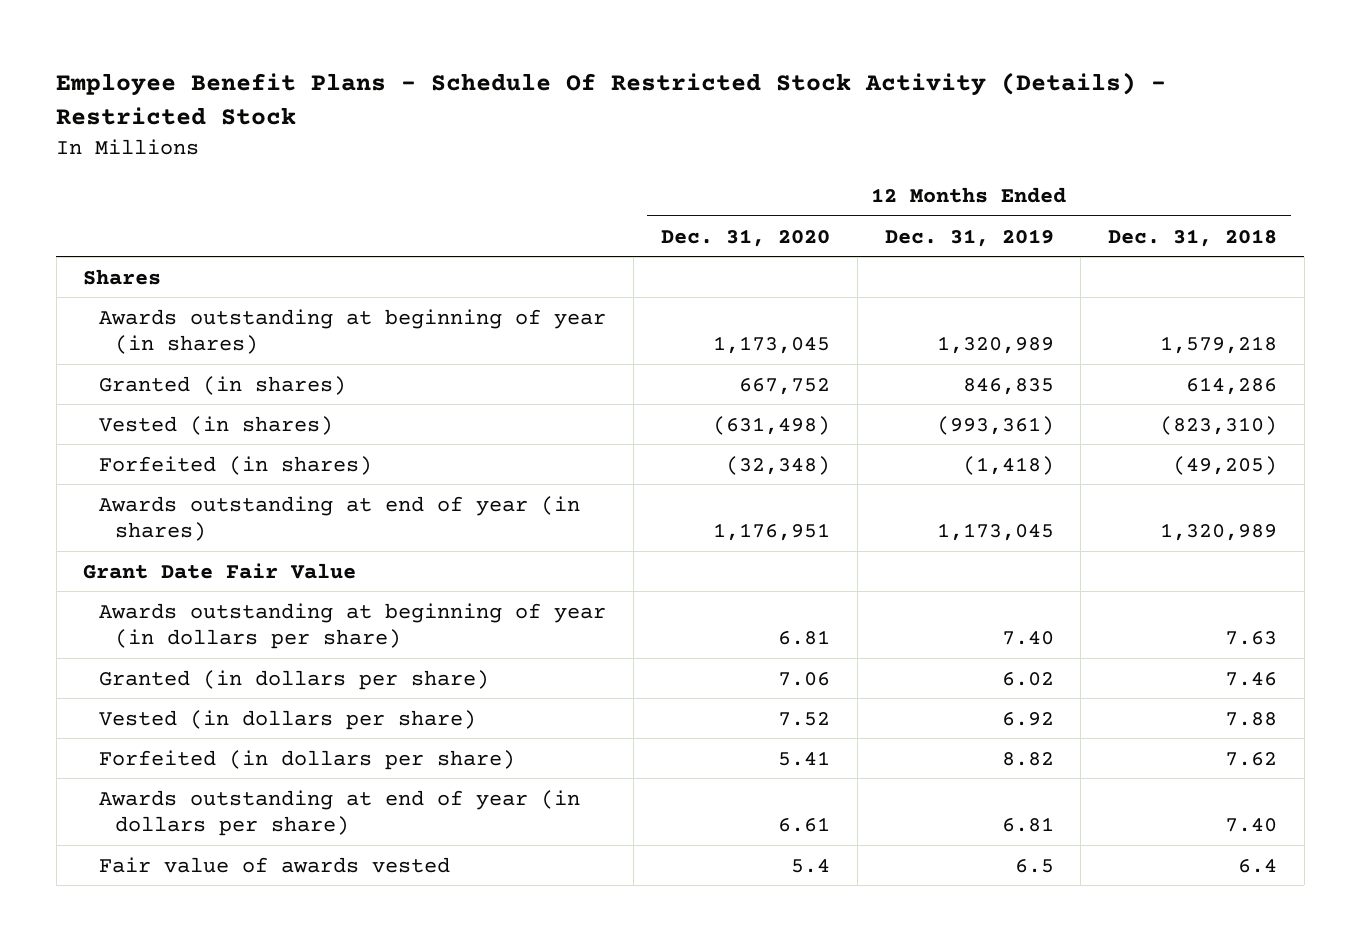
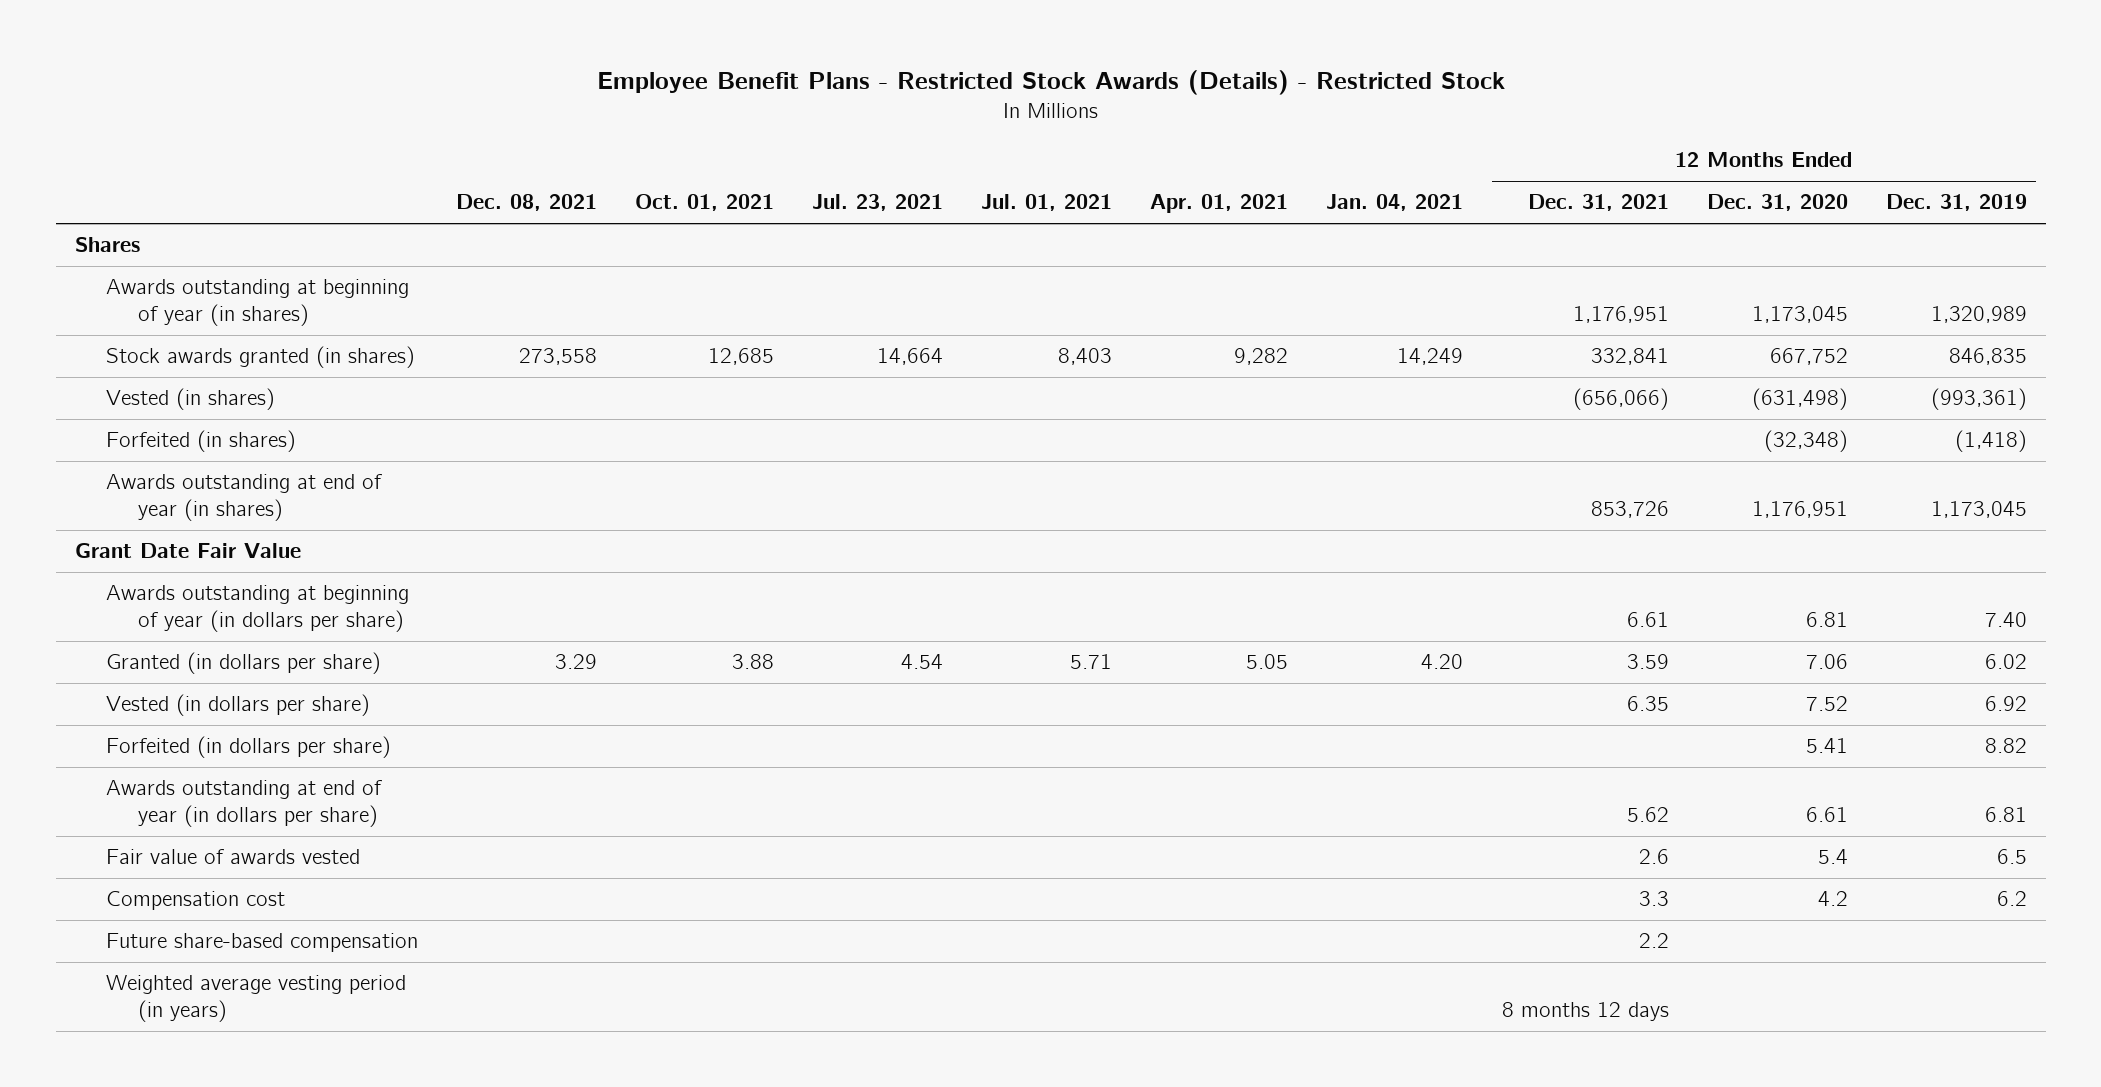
- Employee Benefit Plans - Schedule Of Restricted Stock Activity (Details) - Restricted Stock
+ Employee Benefit Plans - Restricted Stock Awards (Details) - Restricted Stock
- | 12 Months Ended Dec. 31, 2020 | 12 Months Ended Dec. 31, 2019 | 12 Months Ended Dec. 31, 2018
+ | Dec. 08, 2021 | Oct. 01, 2021 | Jul. 23, 2021 | Jul. 01, 2021 | Apr. 01, 2021 | Jan. 04, 2021 | 12 Months Ended Dec. 31, 2021 | 12 Months Ended Dec. 31, 2020 | 12 Months Ended Dec. 31, 2019
- Granted (in shares) | 667,752 | 846,835 | 614,286
+ Stock awards granted (in shares) | 273,558 | 12,685 | 14,664 | 8,403 | 9,282 | 14,249 | 332,841 | 667,752 | 846,835
+ Compensation cost | | | | | | | 3.3 | 4.2 | 6.2
+ Future share-based compensation | | | | | | | 2.2 | |
+ Weighted average vesting period (in years) | | | | | | | 8 months 12 days | |

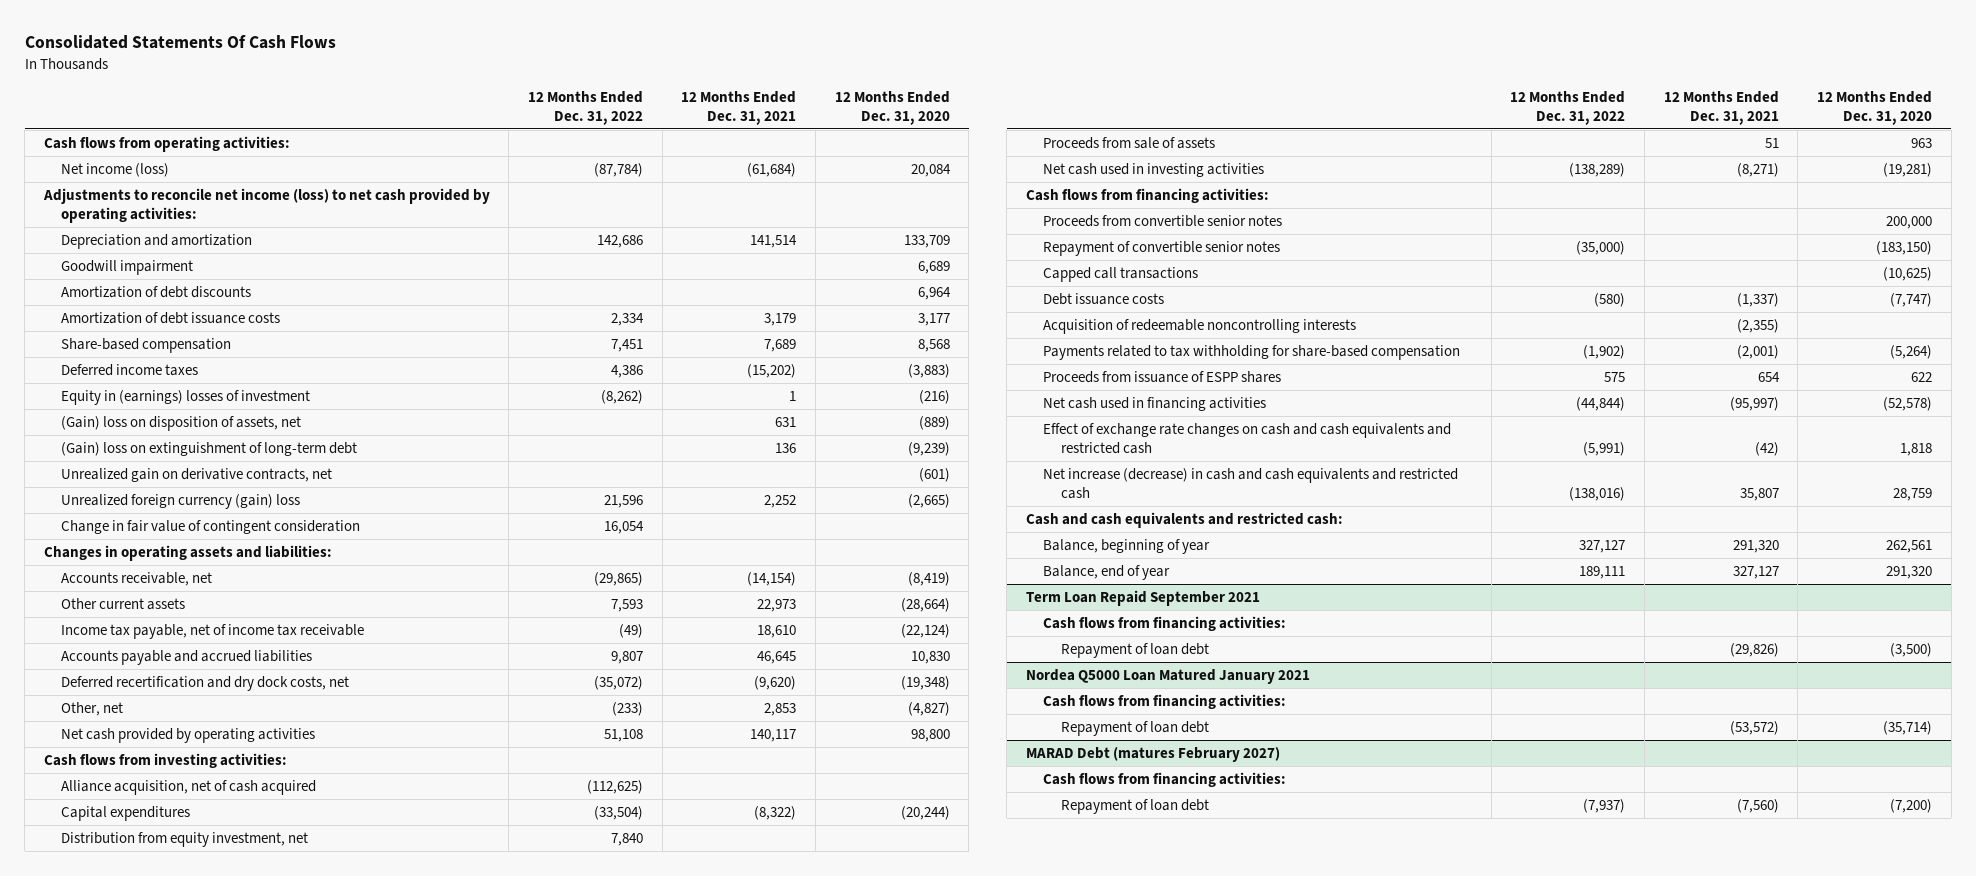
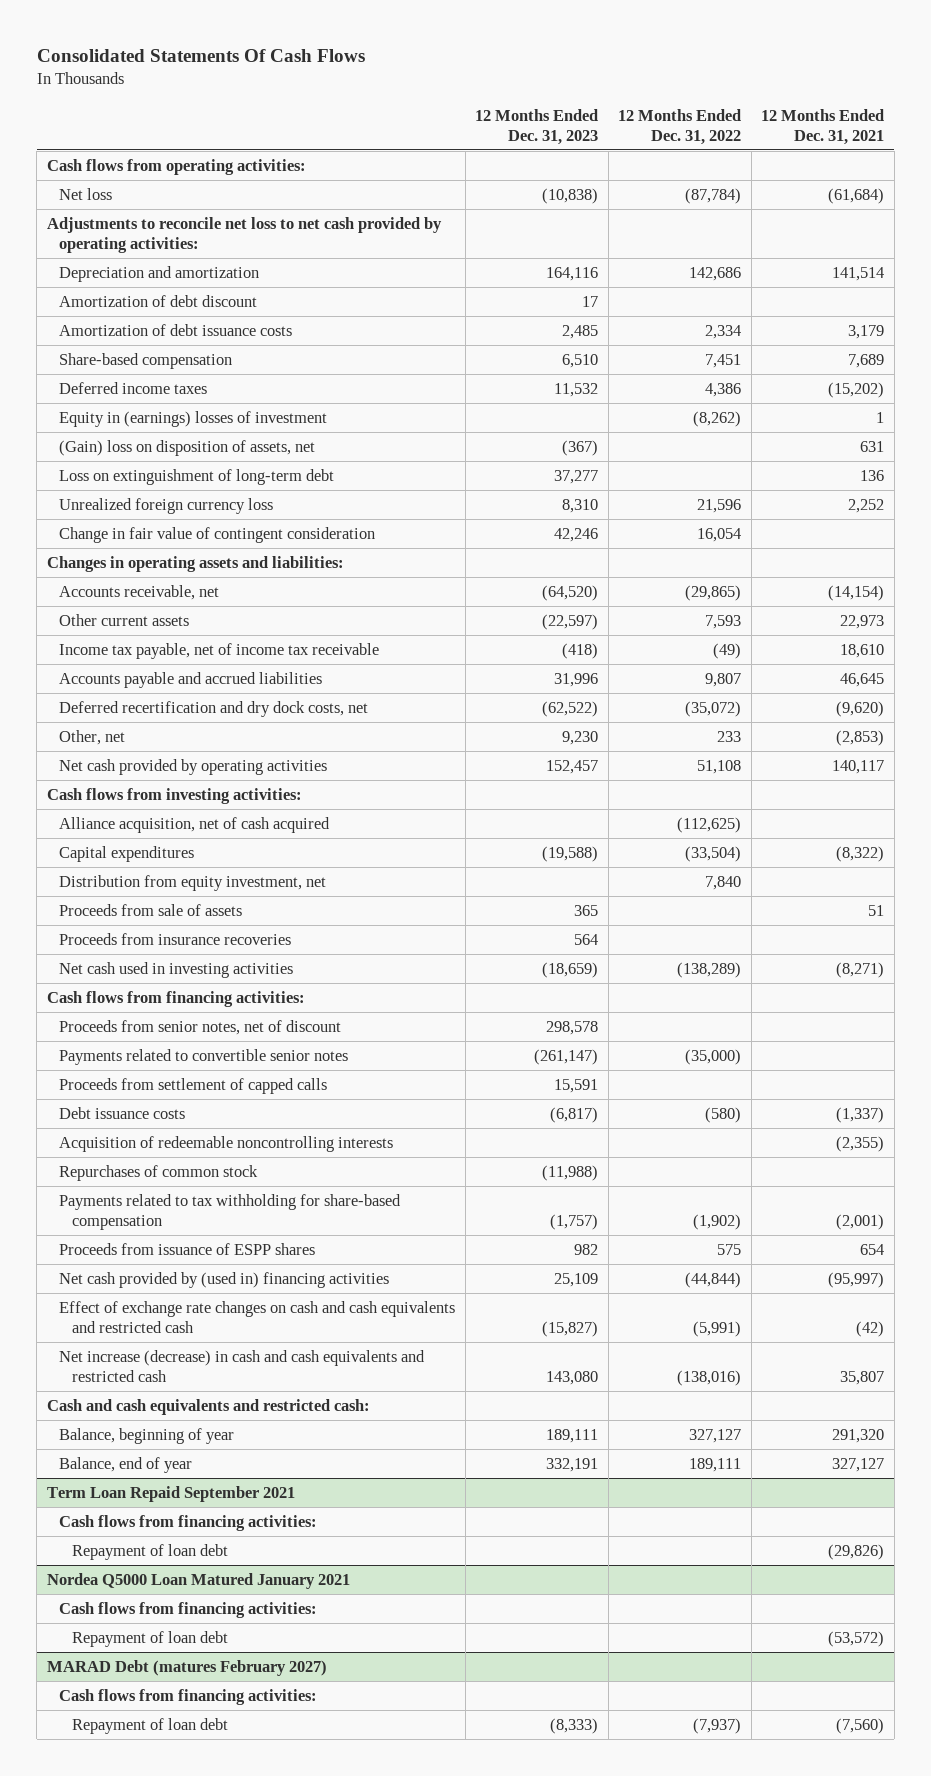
- | 12 Months Ended Dec. 31, 2022 | 12 Months Ended Dec. 31, 2021 | 12 Months Ended Dec. 31, 2020
+ | 12 Months Ended Dec. 31, 2023 | 12 Months Ended Dec. 31, 2022 | 12 Months Ended Dec. 31, 2021
- Net income (loss) | (87,784) | (61,684) | 20,084
- Adjustments to reconcile net income (loss) to net cash provided by operating activities:
+ Net loss | (10,838) | (87,784) | (61,684)
+ Adjustments to reconcile net loss to net cash provided by operating activities:
- Goodwill impairment | | | 6,689
- Amortization of debt discounts | | | 6,964
+ Amortization of debt discount | 17 | |
- (Gain) loss on extinguishment of long-term debt | | 136 | (9,239)
- Unrealized gain on derivative contracts, net | | | (601)
- Unrealized foreign currency (gain) loss | 21,596 | 2,252 | (2,665)
+ Loss on extinguishment of long-term debt | 37,277 | | 136
+ Unrealized foreign currency loss | 8,310 | 21,596 | 2,252
- Other, net | (233) | 2,853 | (4,827)
+ Other, net | 9,230 | 233 | (2,853)
+ Proceeds from insurance recoveries | 564 | |
- Proceeds from convertible senior notes | | | 200,000
- Repayment of convertible senior notes | (35,000) | | (183,150)
- Capped call transactions | | | (10,625)
+ Proceeds from senior notes, net of discount | 298,578 | |
+ Payments related to convertible senior notes | (261,147) | (35,000) |
+ Proceeds from settlement of capped calls | 15,591 | |
+ Repurchases of common stock | (11,988) | |
- Net cash used in financing activities | (44,844) | (95,997) | (52,578)
+ Net cash provided by (used in) financing activities | 25,109 | (44,844) | (95,997)

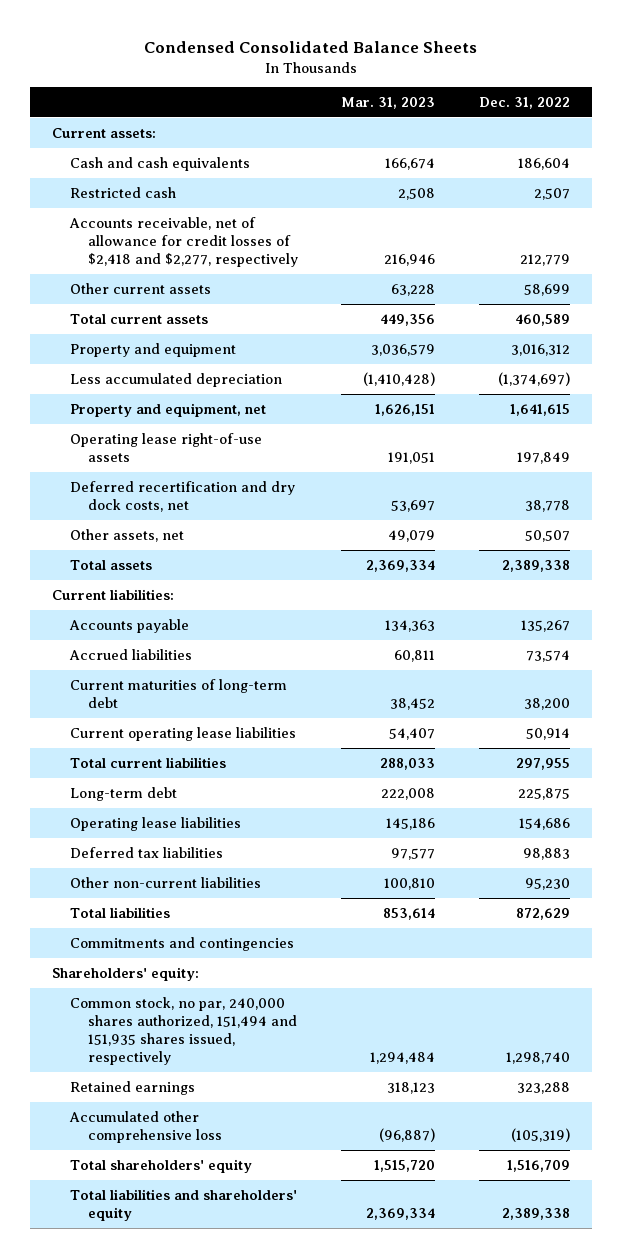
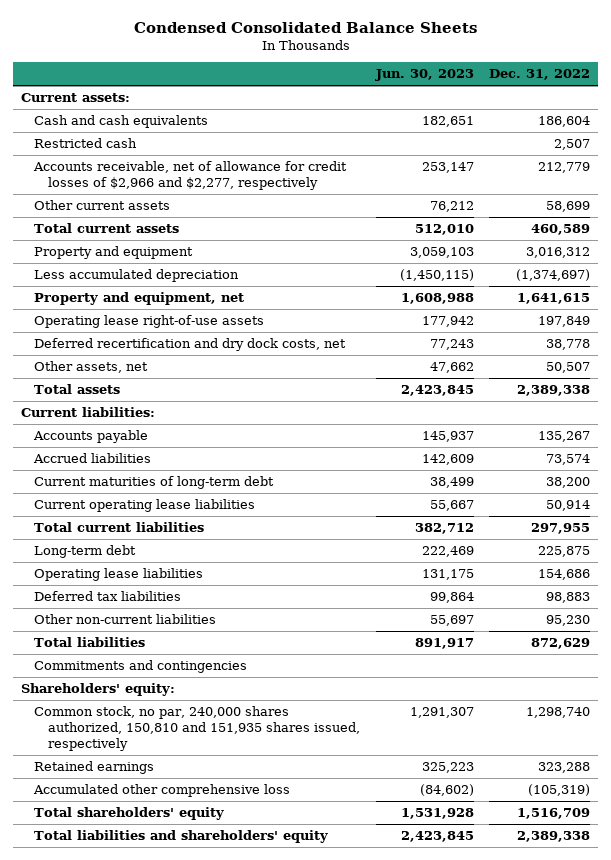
- | Mar. 31, 2023 | Dec. 31, 2022
+ | Jun. 30, 2023 | Dec. 31, 2022
- Accounts receivable, net of allowance for credit losses of $2,418 and $2,277, respectively | 216,946 | 212,779
+ Accounts receivable, net of allowance for credit losses of $2,966 and $2,277, respectively | 253,147 | 212,779
- Common stock, no par, 240,000 shares authorized, 151,494 and 151,935 shares issued, respectively | 1,294,484 | 1,298,740
+ Common stock, no par, 240,000 shares authorized, 150,810 and 151,935 shares issued, respectively | 1,291,307 | 1,298,740

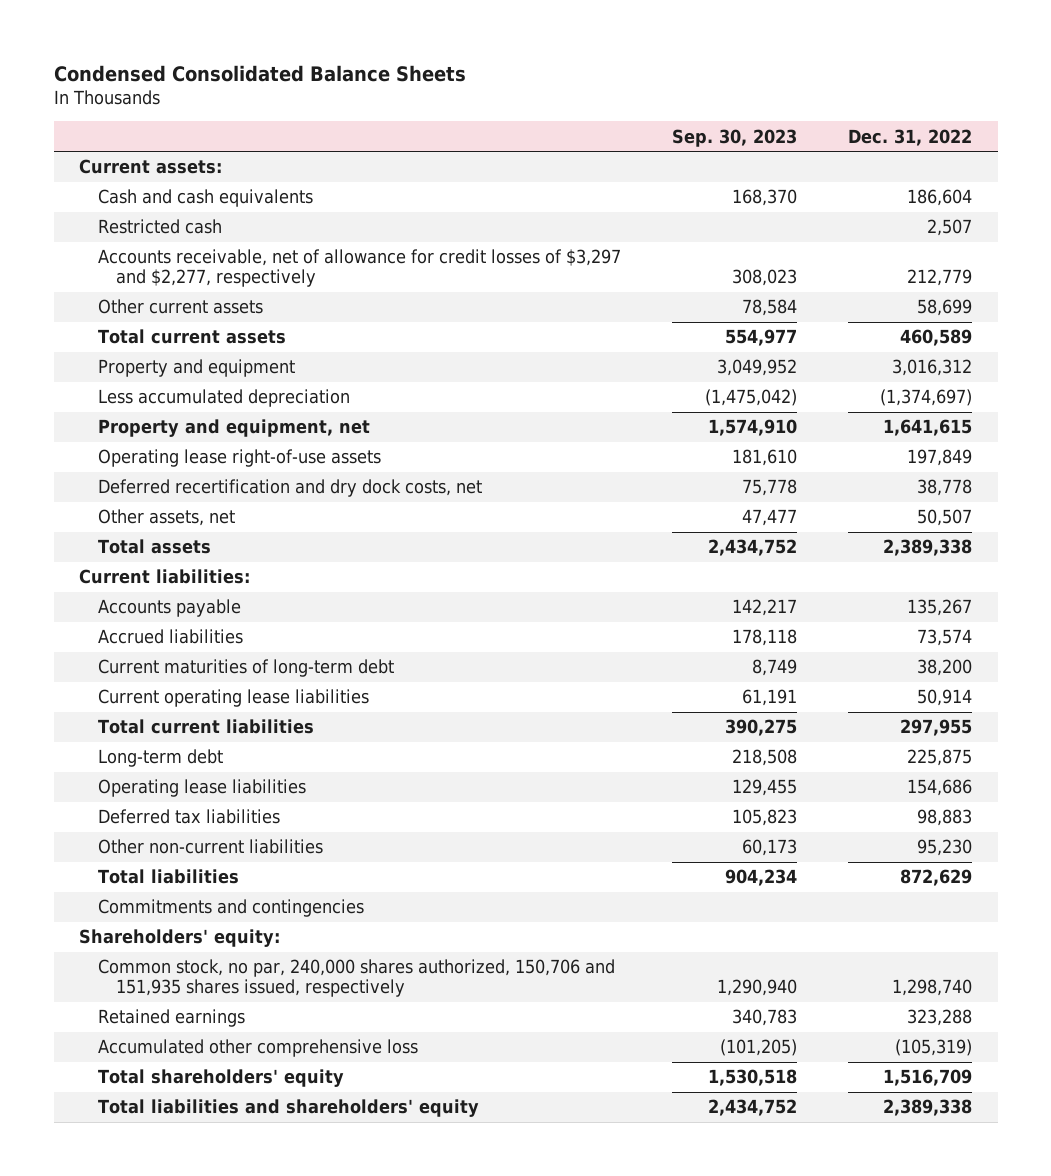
- | Jun. 30, 2023 | Dec. 31, 2022
+ | Sep. 30, 2023 | Dec. 31, 2022
- Accounts receivable, net of allowance for credit losses of $2,966 and $2,277, respectively | 253,147 | 212,779
+ Accounts receivable, net of allowance for credit losses of $3,297 and $2,277, respectively | 308,023 | 212,779
- Common stock, no par, 240,000 shares authorized, 150,810 and 151,935 shares issued, respectively | 1,291,307 | 1,298,740
+ Common stock, no par, 240,000 shares authorized, 150,706 and 151,935 shares issued, respectively | 1,290,940 | 1,298,740

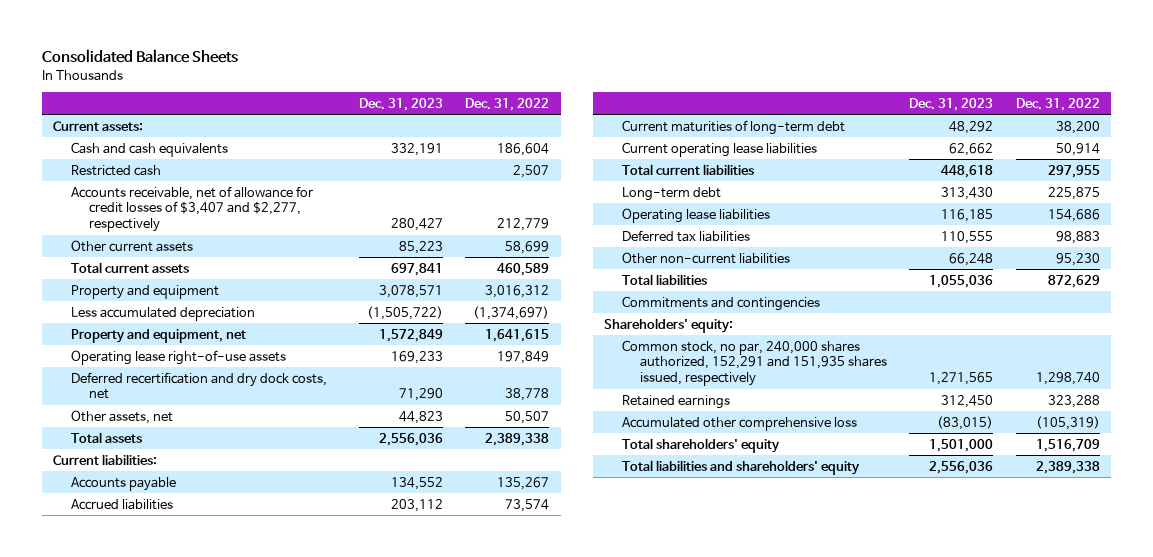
- Condensed Consolidated Balance Sheets
+ Consolidated Balance Sheets
- | Sep. 30, 2023 | Dec. 31, 2022
+ | Dec. 31, 2023 | Dec. 31, 2022
- Accounts receivable, net of allowance for credit losses of $3,297 and $2,277, respectively | 308,023 | 212,779
+ Accounts receivable, net of allowance for credit losses of $3,407 and $2,277, respectively | 280,427 | 212,779
- Common stock, no par, 240,000 shares authorized, 150,706 and 151,935 shares issued, respectively | 1,290,940 | 1,298,740
+ Common stock, no par, 240,000 shares authorized, 152,291 and 151,935 shares issued, respectively | 1,271,565 | 1,298,740

